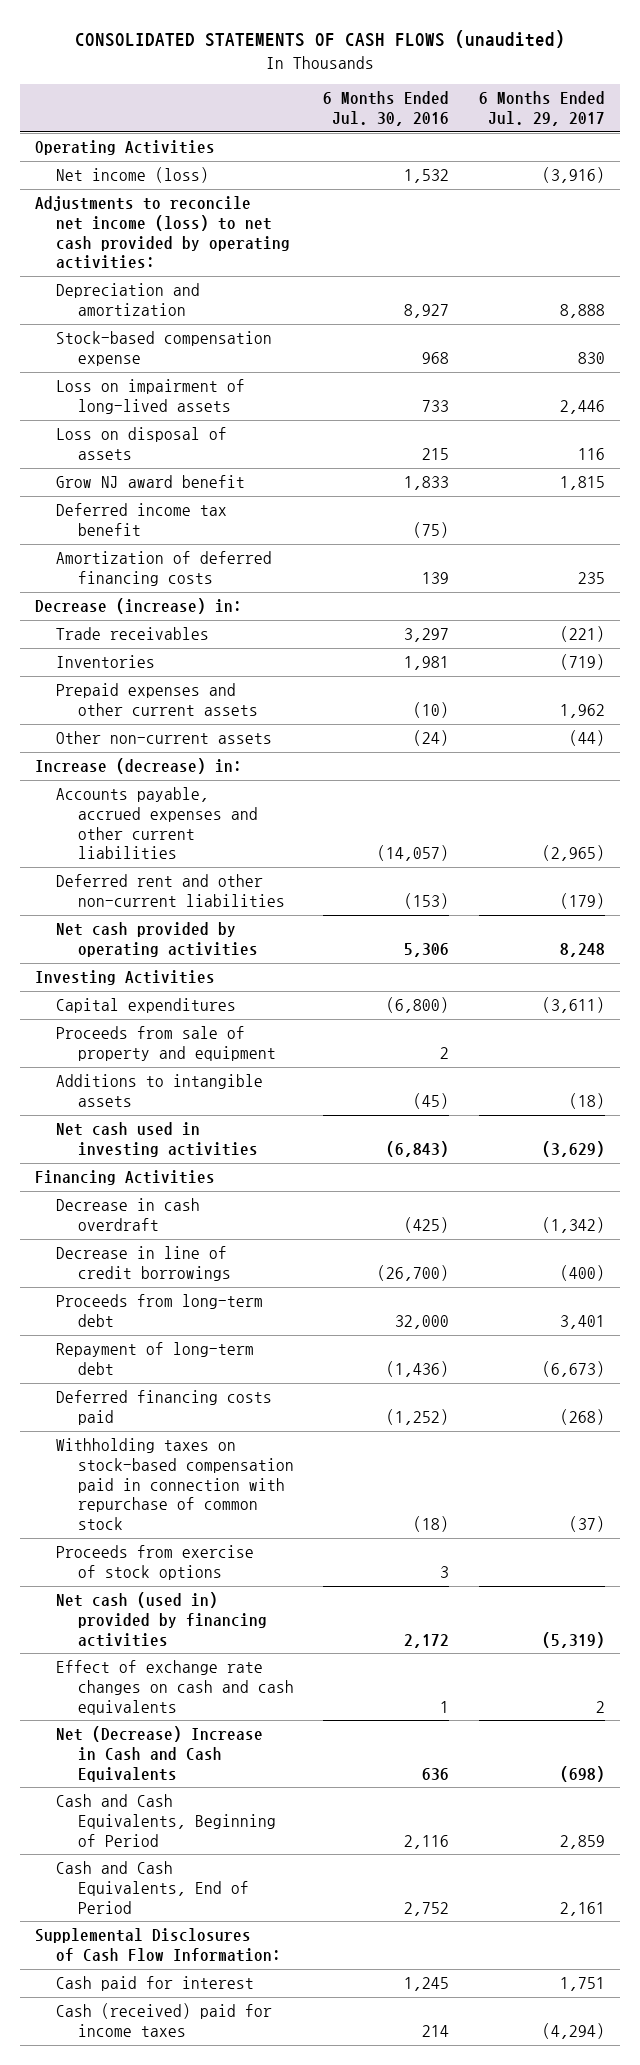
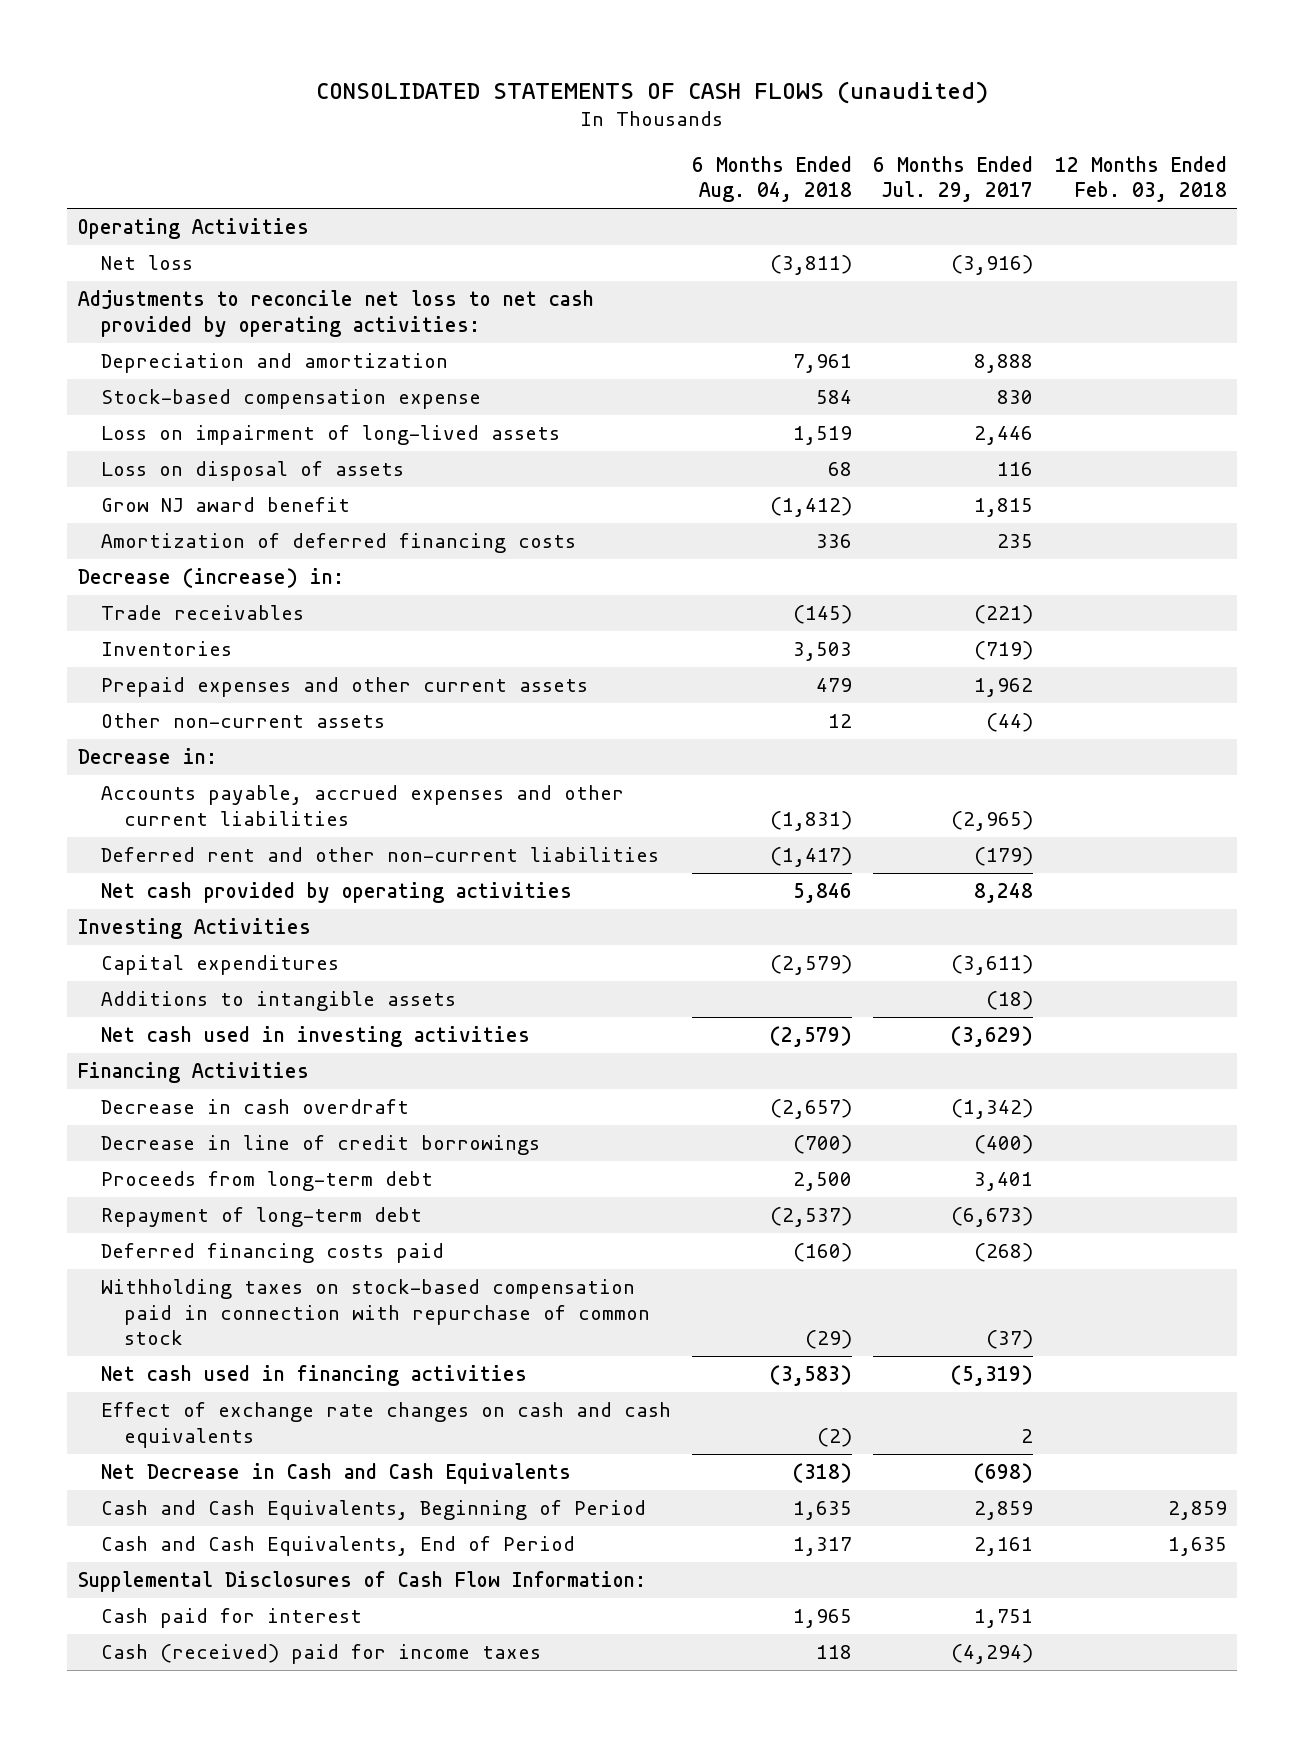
- | 6 Months Ended Jul. 30, 2016 | 6 Months Ended Jul. 29, 2017
+ | 6 Months Ended Aug. 04, 2018 | 6 Months Ended Jul. 29, 2017 | 12 Months Ended Feb. 03, 2018
- Net income (loss) | 1,532 | (3,916)
- Adjustments to reconcile net income (loss) to net cash provided by operating activities:
+ Net loss | (3,811) | (3,916) |
+ Adjustments to reconcile net loss to net cash provided by operating activities:
- Deferred income tax benefit | (75) |
- Increase (decrease) in:
+ Decrease in:
- Proceeds from sale of property and equipment | 2 |
- Proceeds from exercise of stock options | 3 |
- Net cash (used in) provided by financing activities | 2,172 | (5,319)
+ Net cash used in financing activities | (3,583) | (5,319) |
- Net (Decrease) Increase in Cash and Cash Equivalents | 636 | (698)
+ Net Decrease in Cash and Cash Equivalents | (318) | (698) |

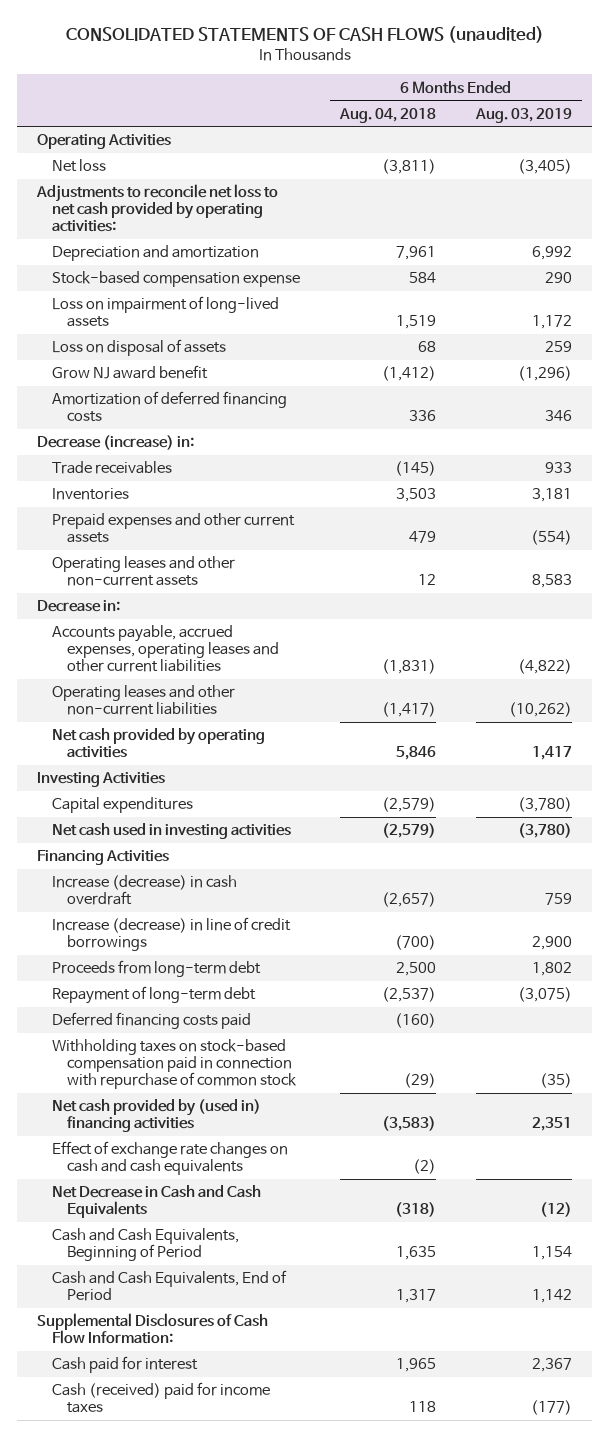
- | 6 Months Ended Aug. 04, 2018 | 6 Months Ended Jul. 29, 2017 | 12 Months Ended Feb. 03, 2018
+ | 6 Months Ended Aug. 04, 2018 | 6 Months Ended Aug. 03, 2019
- Other non-current assets | 12 | (44) |
+ Operating leases and other non-current assets | 12 | 8,583
- Accounts payable, accrued expenses and other current liabilities | (1,831) | (2,965) |
- Deferred rent and other non-current liabilities | (1,417) | (179) |
+ Accounts payable, accrued expenses, operating leases and other current liabilities | (1,831) | (4,822)
+ Operating leases and other non-current liabilities | (1,417) | (10,262)
- Additions to intangible assets | | (18) |
- Decrease in cash overdraft | (2,657) | (1,342) |
- Decrease in line of credit borrowings | (700) | (400) |
+ Increase (decrease) in cash overdraft | (2,657) | 759
+ Increase (decrease) in line of credit borrowings | (700) | 2,900
- Net cash used in financing activities | (3,583) | (5,319) |
+ Net cash provided by (used in) financing activities | (3,583) | 2,351

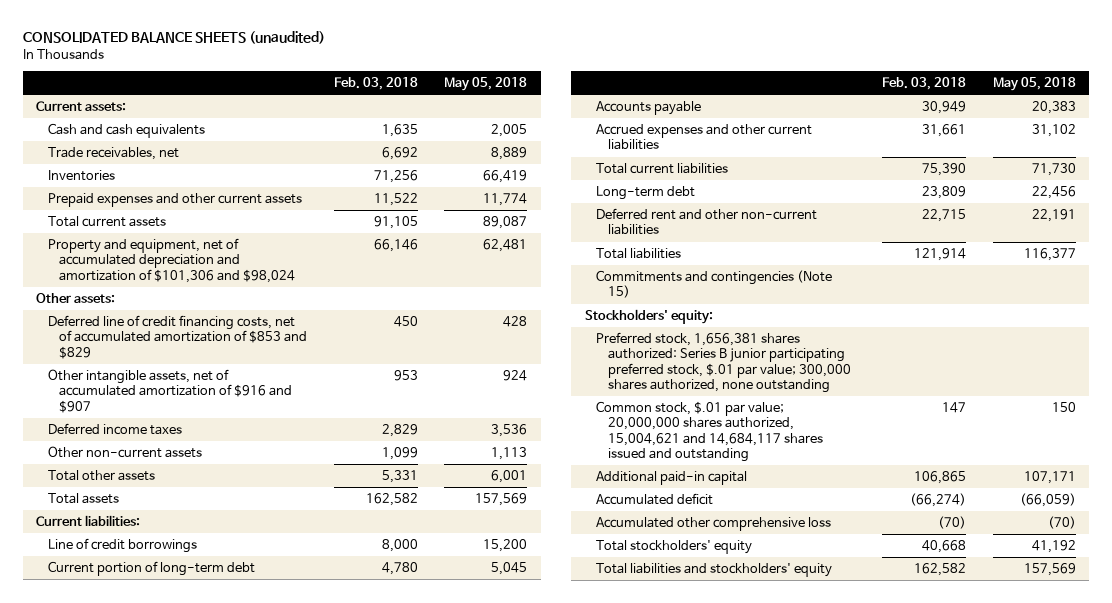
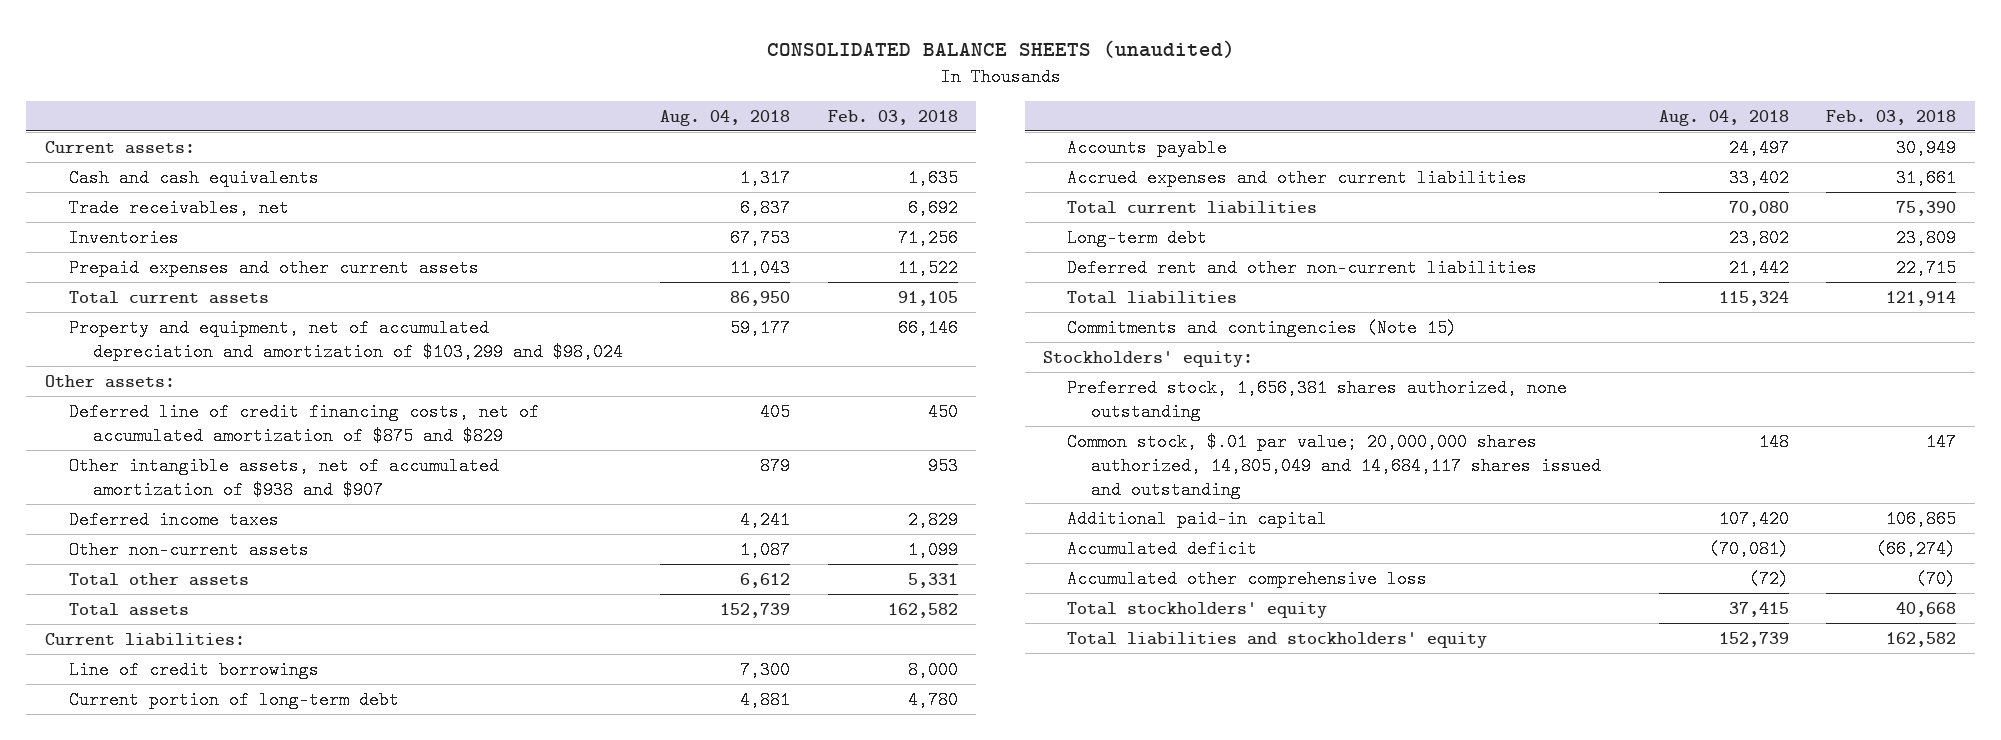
- | Feb. 03, 2018 | May 05, 2018
+ | Aug. 04, 2018 | Feb. 03, 2018
- Property and equipment, net of accumulated depreciation and amortization of $101,306 and $98,024 | 66,146 | 62,481
+ Property and equipment, net of accumulated depreciation and amortization of $103,299 and $98,024 | 59,177 | 66,146
- Deferred line of credit financing costs, net of accumulated amortization of $853 and $829 | 450 | 428
- Other intangible assets, net of accumulated amortization of $916 and $907 | 953 | 924
+ Deferred line of credit financing costs, net of accumulated amortization of $875 and $829 | 405 | 450
+ Other intangible assets, net of accumulated amortization of $938 and $907 | 879 | 953
- Preferred stock, 1,656,381 shares authorized: Series B junior participating preferred stock, $.01 par value; 300,000 shares authorized, none outstanding
- Common stock, $.01 par value; 20,000,000 shares authorized, 15,004,621 and 14,684,117 shares issued and outstanding | 147 | 150
+ Preferred stock, 1,656,381 shares authorized, none outstanding
+ Common stock, $.01 par value; 20,000,000 shares authorized, 14,805,049 and 14,684,117 shares issued and outstanding | 148 | 147

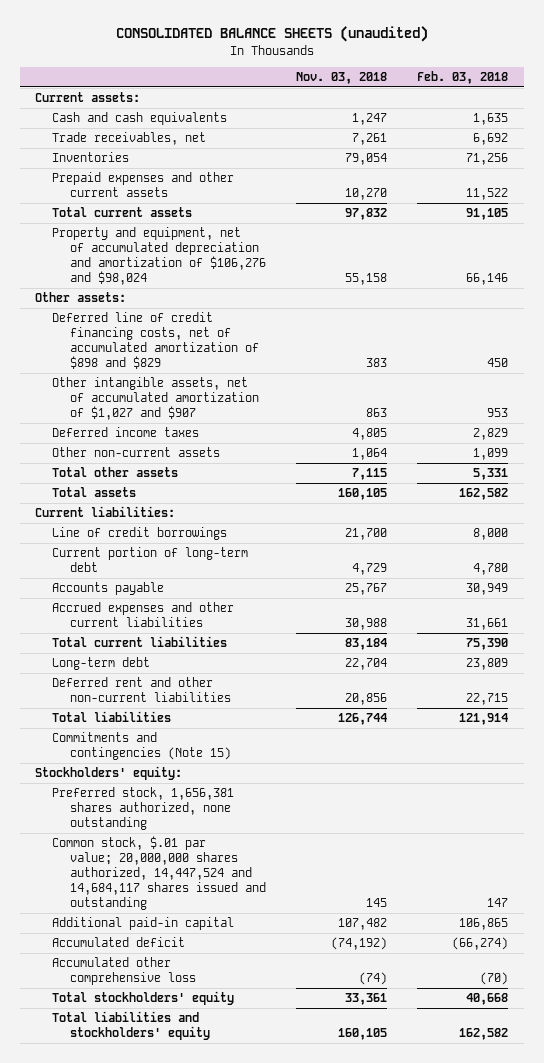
- | Aug. 04, 2018 | Feb. 03, 2018
+ | Nov. 03, 2018 | Feb. 03, 2018
- Property and equipment, net of accumulated depreciation and amortization of $103,299 and $98,024 | 59,177 | 66,146
+ Property and equipment, net of accumulated depreciation and amortization of $106,276 and $98,024 | 55,158 | 66,146
- Deferred line of credit financing costs, net of accumulated amortization of $875 and $829 | 405 | 450
- Other intangible assets, net of accumulated amortization of $938 and $907 | 879 | 953
+ Deferred line of credit financing costs, net of accumulated amortization of $898 and $829 | 383 | 450
+ Other intangible assets, net of accumulated amortization of $1,027 and $907 | 863 | 953
- Common stock, $.01 par value; 20,000,000 shares authorized, 14,805,049 and 14,684,117 shares issued and outstanding | 148 | 147
+ Common stock, $.01 par value; 20,000,000 shares authorized, 14,447,524 and 14,684,117 shares issued and outstanding | 145 | 147

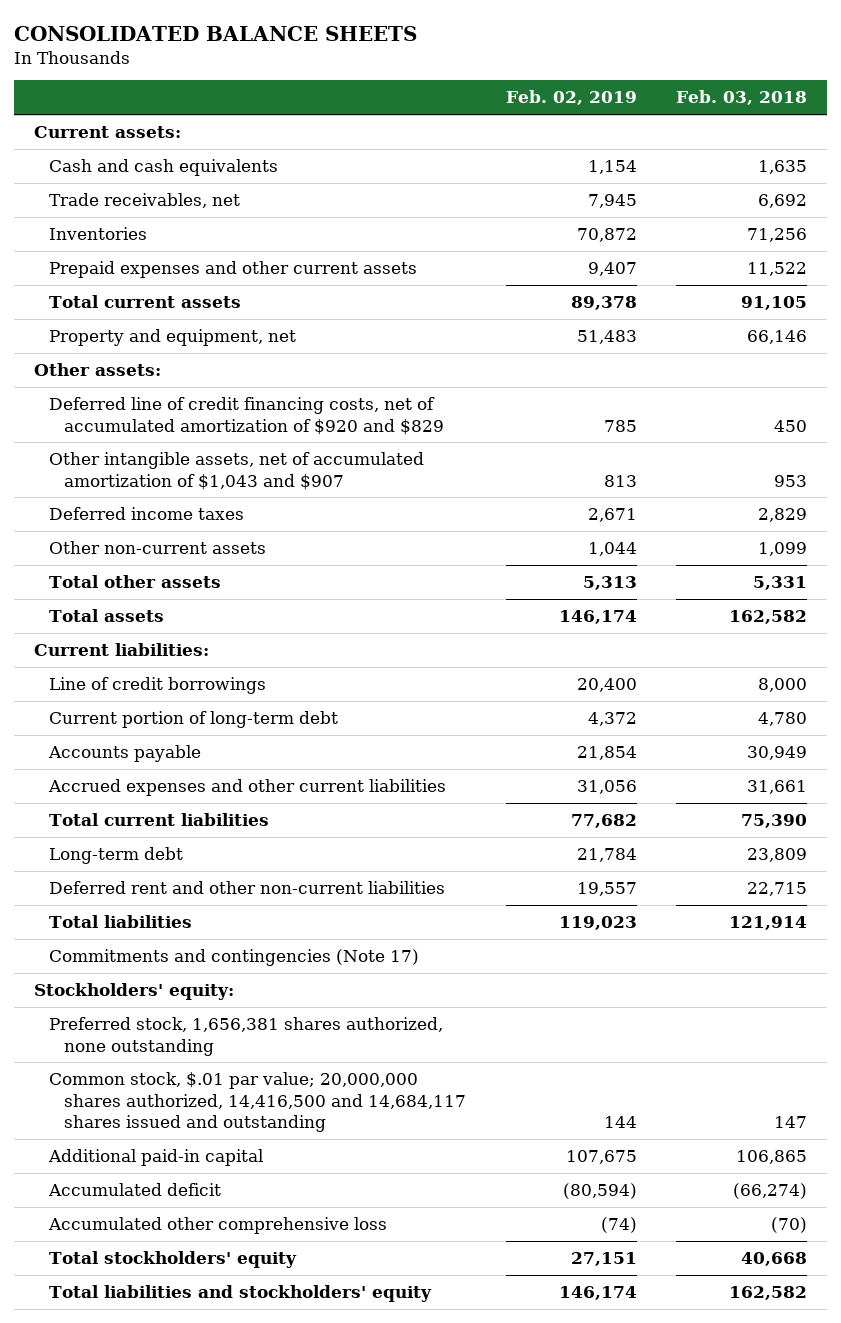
- CONSOLIDATED BALANCE SHEETS (unaudited)
+ CONSOLIDATED BALANCE SHEETS
- | Nov. 03, 2018 | Feb. 03, 2018
+ | Feb. 02, 2019 | Feb. 03, 2018
- Property and equipment, net of accumulated depreciation and amortization of $106,276 and $98,024 | 55,158 | 66,146
+ Property and equipment, net | 51,483 | 66,146
- Deferred line of credit financing costs, net of accumulated amortization of $898 and $829 | 383 | 450
- Other intangible assets, net of accumulated amortization of $1,027 and $907 | 863 | 953
+ Deferred line of credit financing costs, net of accumulated amortization of $920 and $829 | 785 | 450
+ Other intangible assets, net of accumulated amortization of $1,043 and $907 | 813 | 953
- Commitments and contingencies (Note 15)
+ Commitments and contingencies (Note 17)
- Common stock, $.01 par value; 20,000,000 shares authorized, 14,447,524 and 14,684,117 shares issued and outstanding | 145 | 147
+ Common stock, $.01 par value; 20,000,000 shares authorized, 14,416,500 and 14,684,117 shares issued and outstanding | 144 | 147

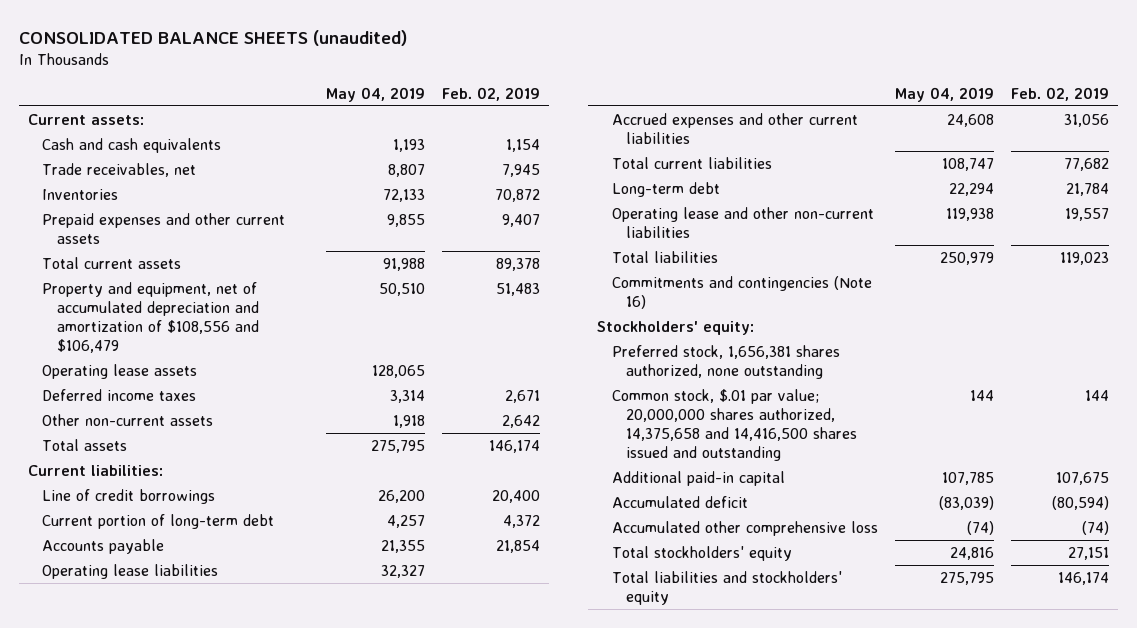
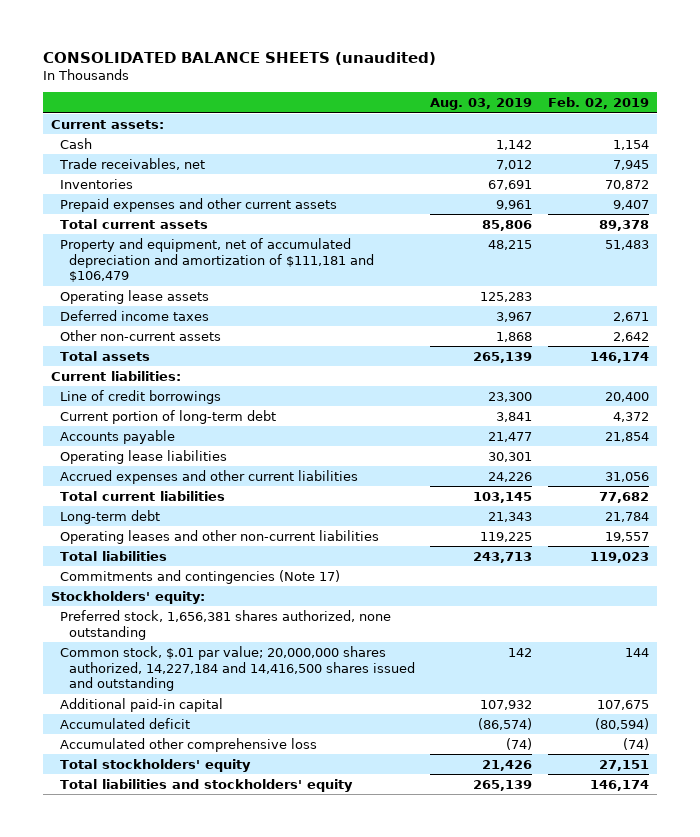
- | May 04, 2019 | Feb. 02, 2019
+ | Aug. 03, 2019 | Feb. 02, 2019
- Cash and cash equivalents | 1,193 | 1,154
+ Cash | 1,142 | 1,154
- Property and equipment, net of accumulated depreciation and amortization of $108,556 and $106,479 | 50,510 | 51,483
+ Property and equipment, net of accumulated depreciation and amortization of $111,181 and $106,479 | 48,215 | 51,483
- Operating lease and other non-current liabilities | 119,938 | 19,557
+ Operating leases and other non-current liabilities | 119,225 | 19,557
- Commitments and contingencies (Note 16)
+ Commitments and contingencies (Note 17)
- Common stock, $.01 par value; 20,000,000 shares authorized, 14,375,658 and 14,416,500 shares issued and outstanding | 144 | 144
+ Common stock, $.01 par value; 20,000,000 shares authorized, 14,227,184 and 14,416,500 shares issued and outstanding | 142 | 144

